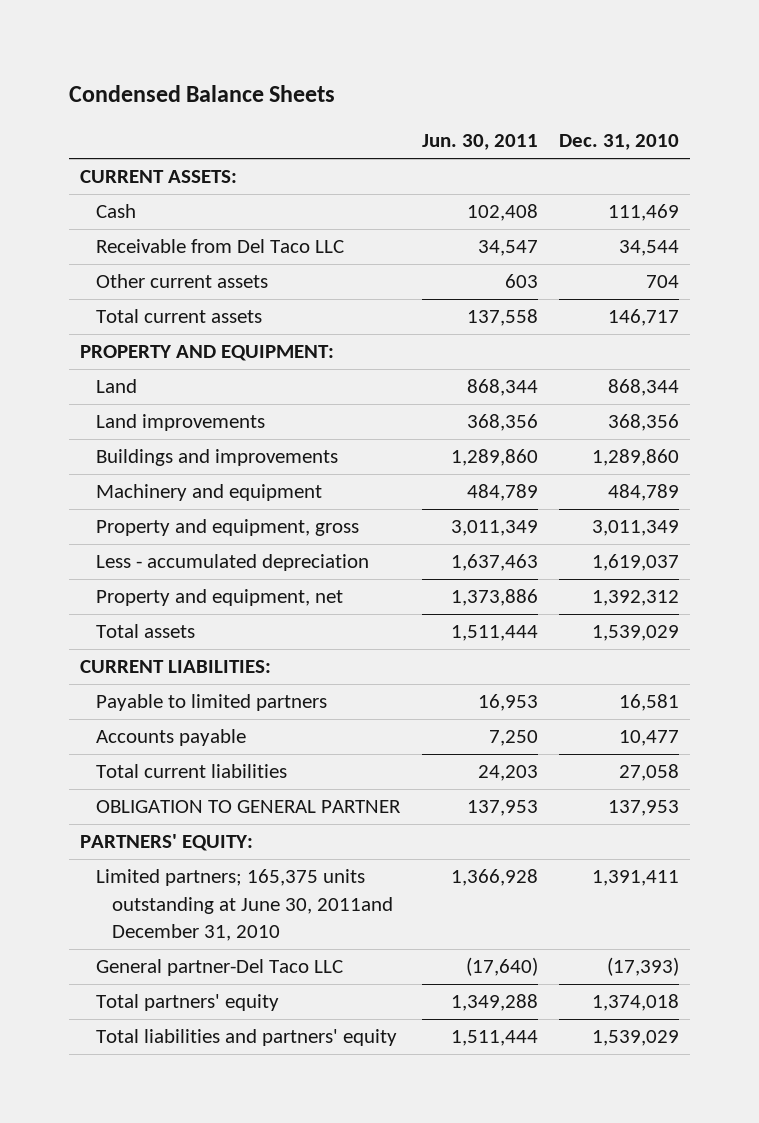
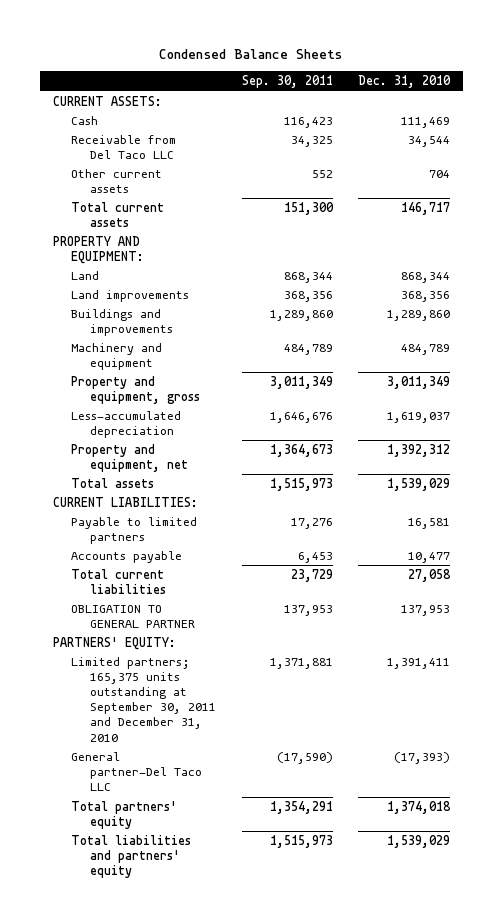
- | Jun. 30, 2011 | Dec. 31, 2010
+ | Sep. 30, 2011 | Dec. 31, 2010
- Less - accumulated depreciation | 1,637,463 | 1,619,037
+ Less-accumulated depreciation | 1,646,676 | 1,619,037
- Limited partners; 165,375 units outstanding at June 30, 2011and December 31, 2010 | 1,366,928 | 1,391,411
+ Limited partners; 165,375 units outstanding at September 30, 2011 and December 31, 2010 | 1,371,881 | 1,391,411

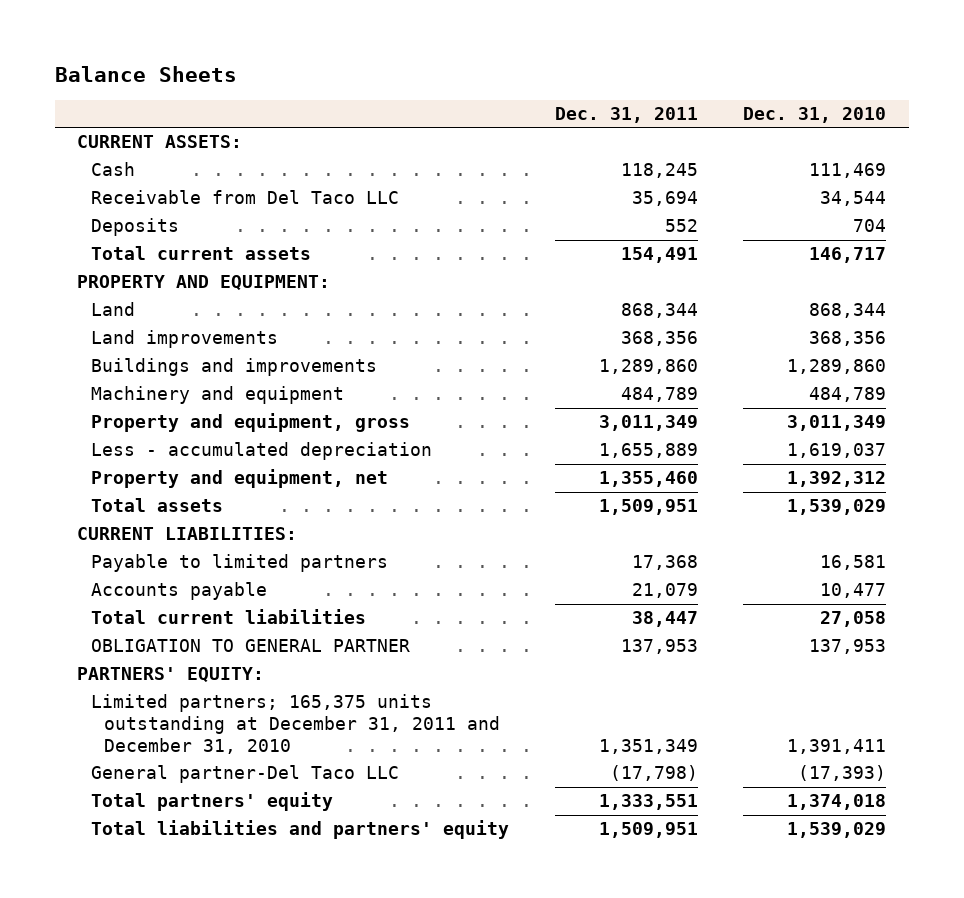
- Condensed Balance Sheets
+ Balance Sheets
- | Sep. 30, 2011 | Dec. 31, 2010
+ | Dec. 31, 2011 | Dec. 31, 2010
- Other current assets | 552 | 704
+ Deposits | 552 | 704
- Less-accumulated depreciation | 1,646,676 | 1,619,037
+ Less - accumulated depreciation | 1,655,889 | 1,619,037
- Limited partners; 165,375 units outstanding at September 30, 2011 and December 31, 2010 | 1,371,881 | 1,391,411
+ Limited partners; 165,375 units outstanding at December 31, 2011 and December 31, 2010 | 1,351,349 | 1,391,411

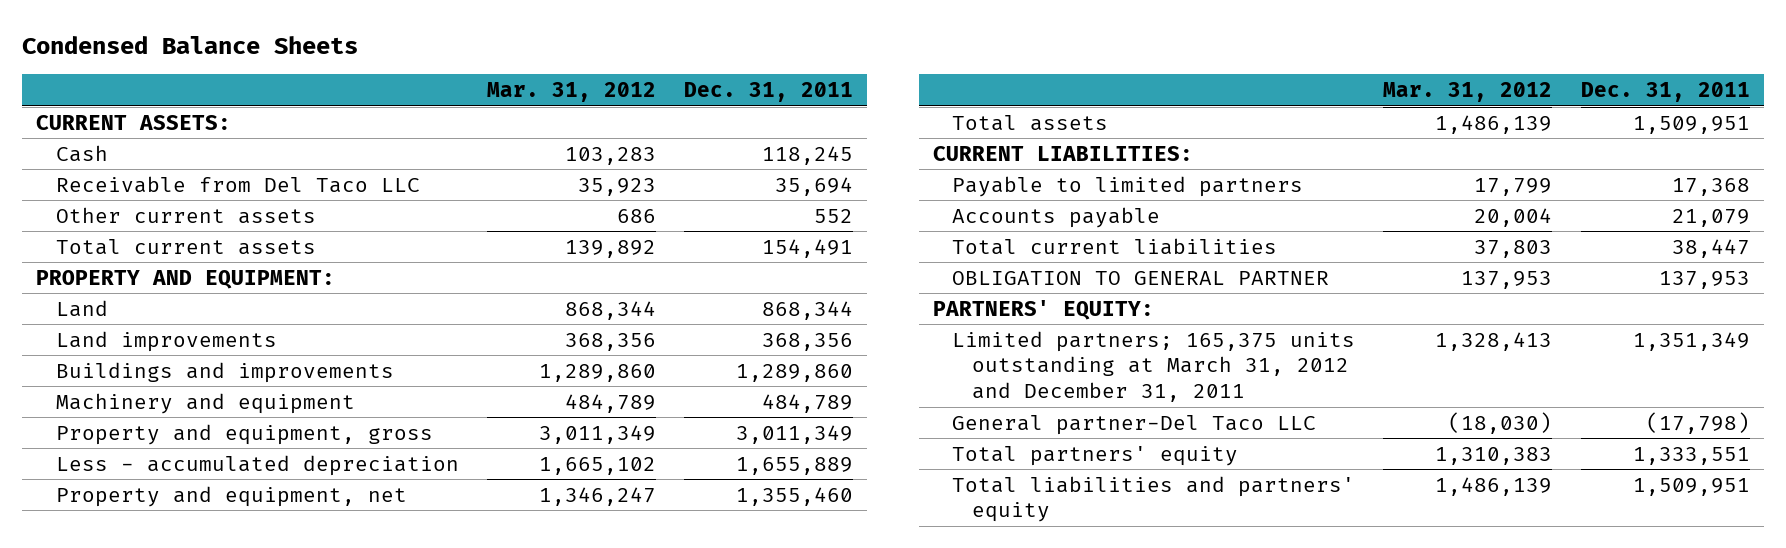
- Balance Sheets
+ Condensed Balance Sheets
- | Dec. 31, 2011 | Dec. 31, 2010
+ | Mar. 31, 2012 | Dec. 31, 2011
- Deposits | 552 | 704
+ Other current assets | 686 | 552
- Limited partners; 165,375 units outstanding at December 31, 2011 and December 31, 2010 | 1,351,349 | 1,391,411
+ Limited partners; 165,375 units outstanding at March 31, 2012 and December 31, 2011 | 1,328,413 | 1,351,349

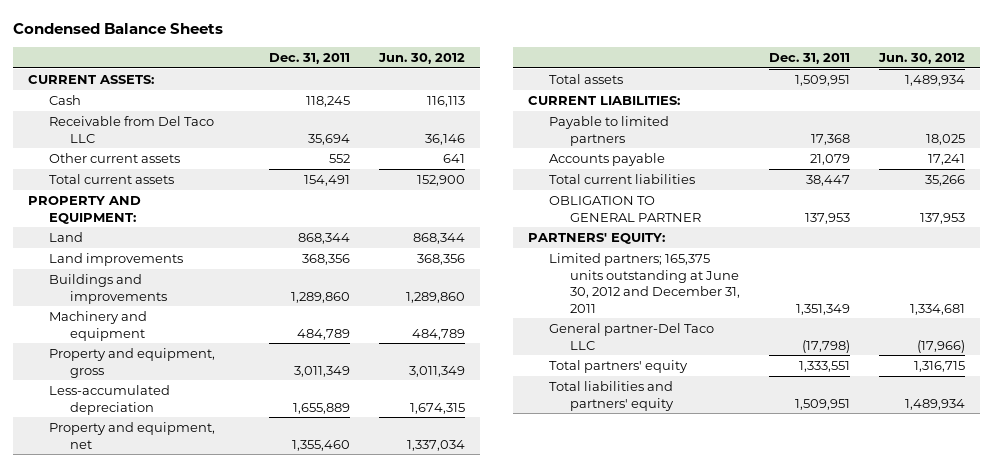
- | Mar. 31, 2012 | Dec. 31, 2011
+ | Dec. 31, 2011 | Jun. 30, 2012
- Less - accumulated depreciation | 1,665,102 | 1,655,889
+ Less-accumulated depreciation | 1,655,889 | 1,674,315
- Limited partners; 165,375 units outstanding at March 31, 2012 and December 31, 2011 | 1,328,413 | 1,351,349
+ Limited partners; 165,375 units outstanding at June 30, 2012 and December 31, 2011 | 1,351,349 | 1,334,681

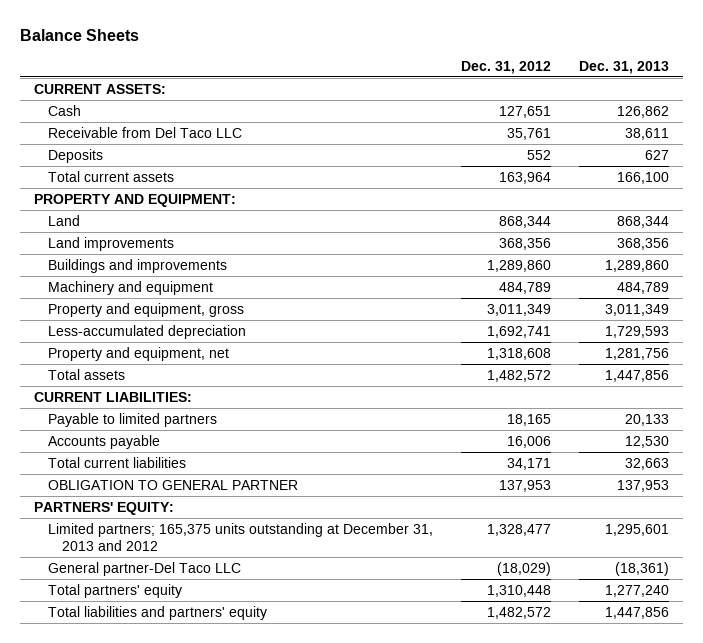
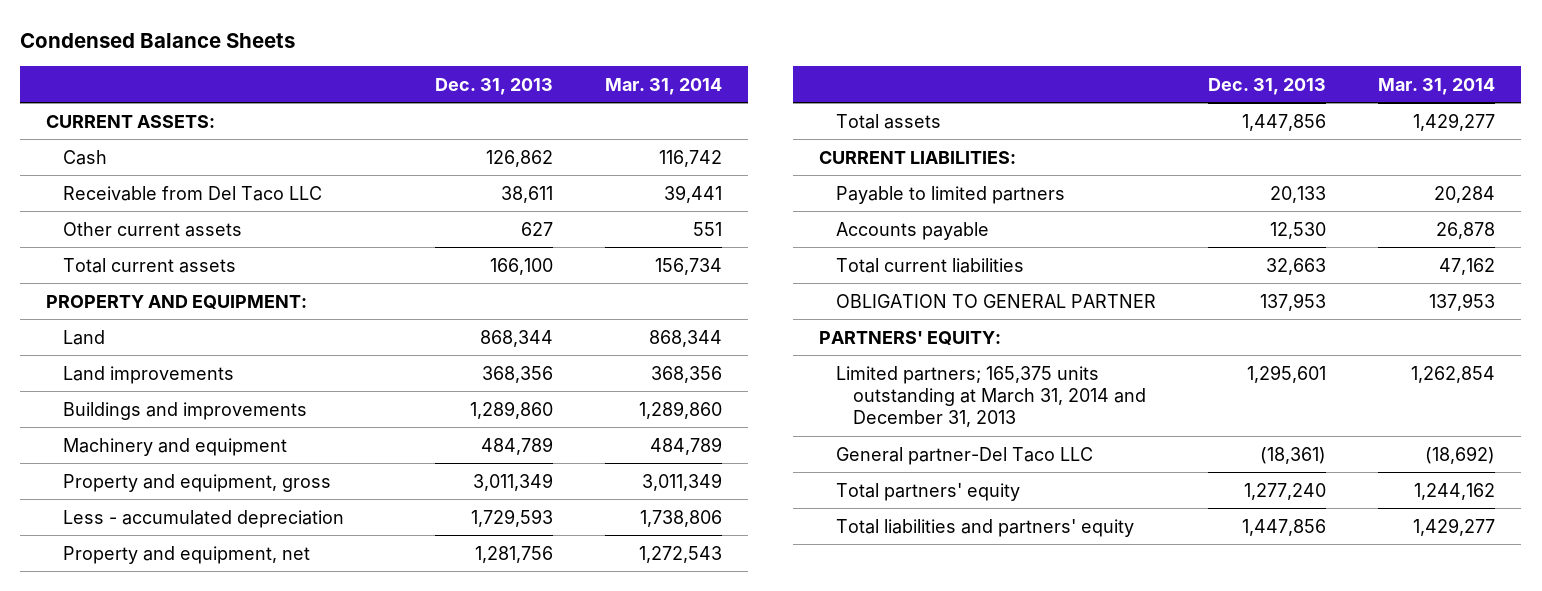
- Balance Sheets
+ Condensed Balance Sheets
- | Dec. 31, 2012 | Dec. 31, 2013
+ | Dec. 31, 2013 | Mar. 31, 2014
- Deposits | 552 | 627
+ Other current assets | 627 | 551
- Less-accumulated depreciation | 1,692,741 | 1,729,593
+ Less - accumulated depreciation | 1,729,593 | 1,738,806
- Limited partners; 165,375 units outstanding at December 31, 2013 and 2012 | 1,328,477 | 1,295,601
+ Limited partners; 165,375 units outstanding at March 31, 2014 and December 31, 2013 | 1,295,601 | 1,262,854

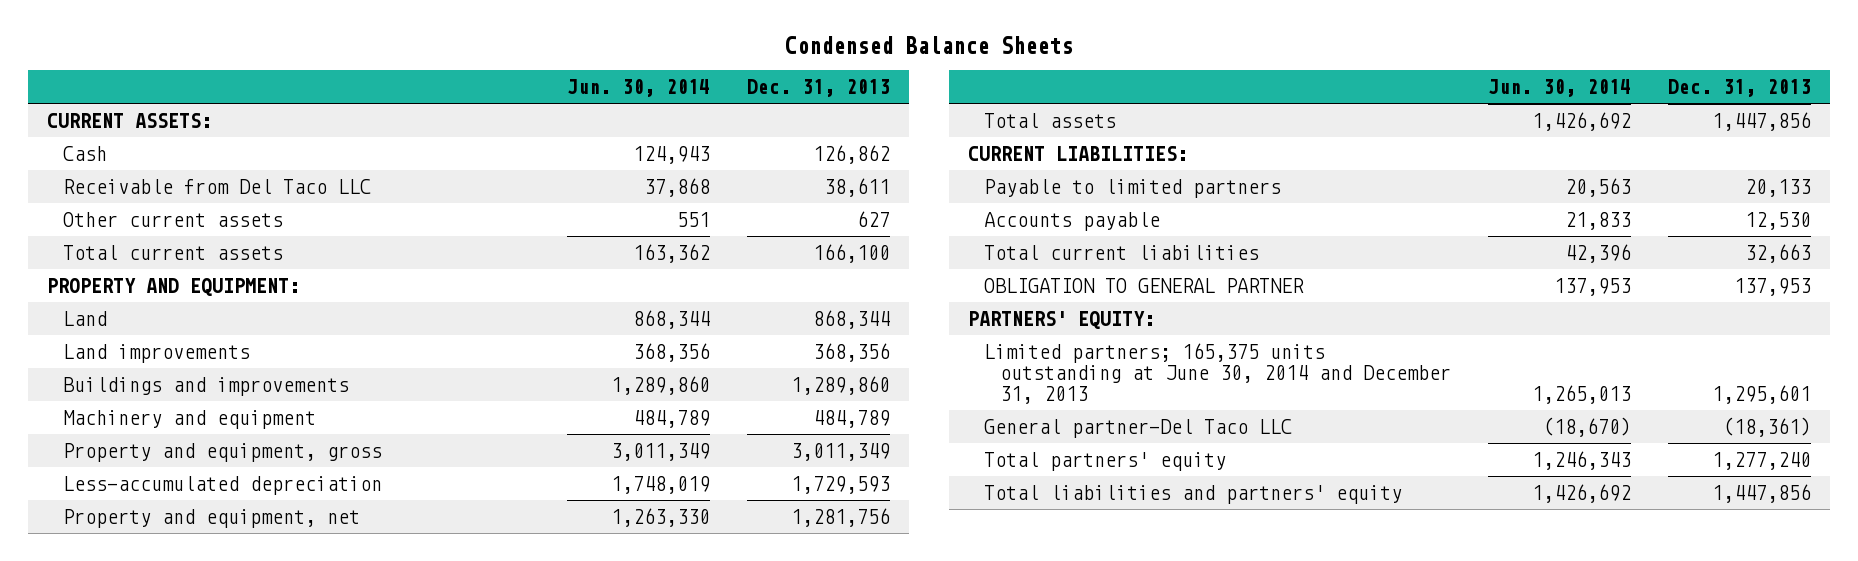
- | Dec. 31, 2013 | Mar. 31, 2014
+ | Jun. 30, 2014 | Dec. 31, 2013
- Less - accumulated depreciation | 1,729,593 | 1,738,806
+ Less-accumulated depreciation | 1,748,019 | 1,729,593
- Limited partners; 165,375 units outstanding at March 31, 2014 and December 31, 2013 | 1,295,601 | 1,262,854
+ Limited partners; 165,375 units outstanding at June 30, 2014 and December 31, 2013 | 1,265,013 | 1,295,601

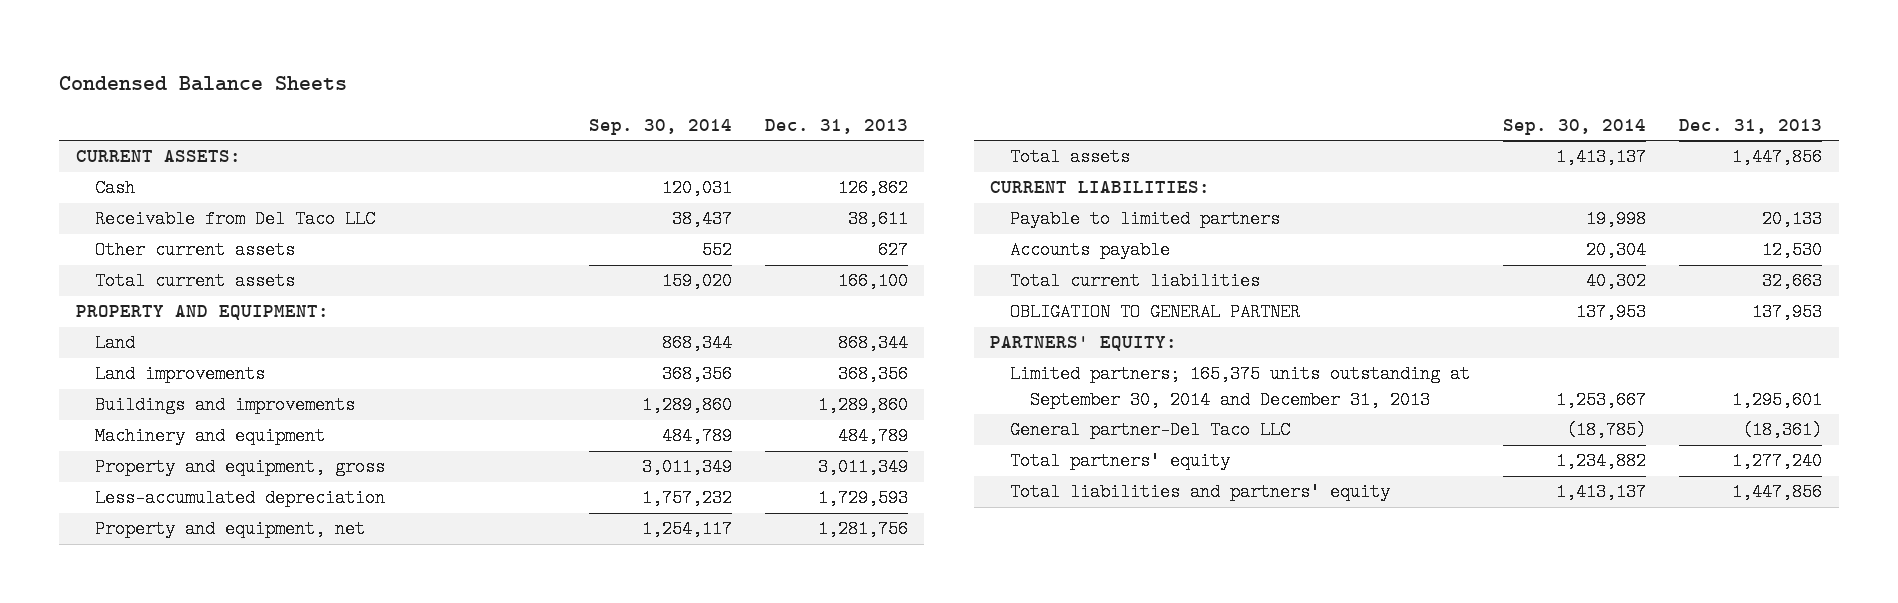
- | Jun. 30, 2014 | Dec. 31, 2013
+ | Sep. 30, 2014 | Dec. 31, 2013
- Limited partners; 165,375 units outstanding at June 30, 2014 and December 31, 2013 | 1,265,013 | 1,295,601
+ Limited partners; 165,375 units outstanding at September 30, 2014 and December 31, 2013 | 1,253,667 | 1,295,601

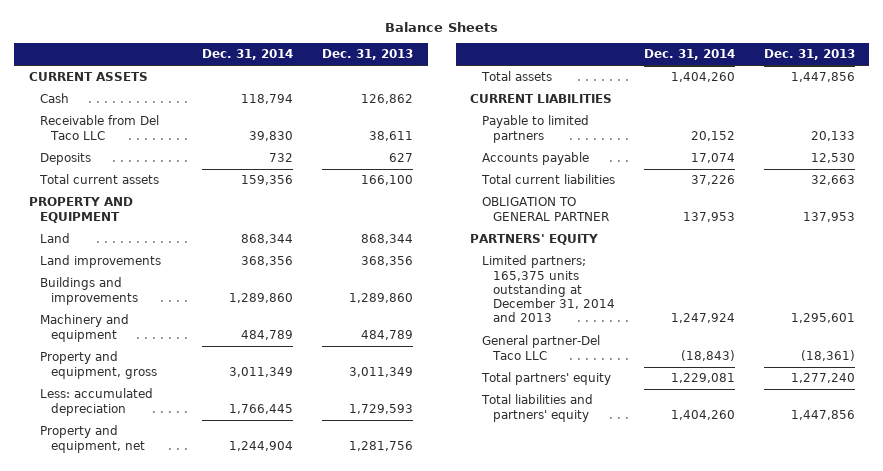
- Condensed Balance Sheets
+ Balance Sheets
- | Sep. 30, 2014 | Dec. 31, 2013
+ | Dec. 31, 2014 | Dec. 31, 2013
- CURRENT ASSETS:
+ CURRENT ASSETS
- Other current assets | 552 | 627
+ Deposits | 732 | 627
- PROPERTY AND EQUIPMENT:
+ PROPERTY AND EQUIPMENT
- Less-accumulated depreciation | 1,757,232 | 1,729,593
+ Less: accumulated depreciation | 1,766,445 | 1,729,593
- CURRENT LIABILITIES:
+ CURRENT LIABILITIES
- PARTNERS' EQUITY:
- Limited partners; 165,375 units outstanding at September 30, 2014 and December 31, 2013 | 1,253,667 | 1,295,601
+ PARTNERS' EQUITY
+ Limited partners; 165,375 units outstanding at December 31, 2014 and 2013 | 1,247,924 | 1,295,601

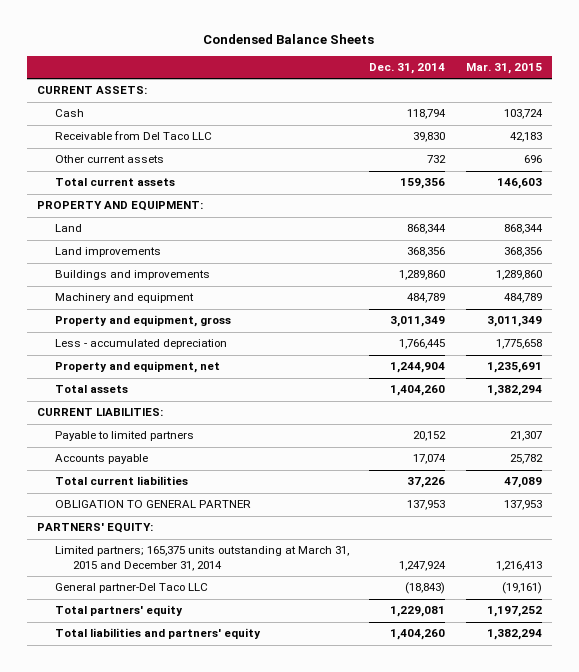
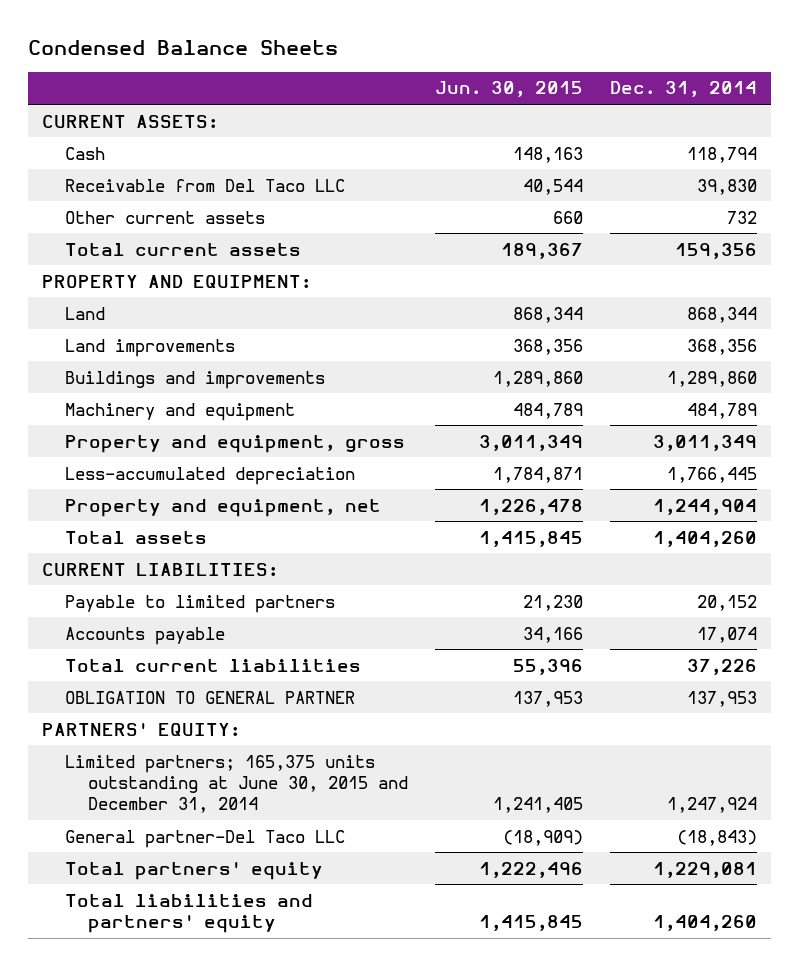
- | Dec. 31, 2014 | Mar. 31, 2015
+ | Jun. 30, 2015 | Dec. 31, 2014
- Less - accumulated depreciation | 1,766,445 | 1,775,658
+ Less-accumulated depreciation | 1,784,871 | 1,766,445
- Limited partners; 165,375 units outstanding at March 31, 2015 and December 31, 2014 | 1,247,924 | 1,216,413
+ Limited partners; 165,375 units outstanding at June 30, 2015 and December 31, 2014 | 1,241,405 | 1,247,924

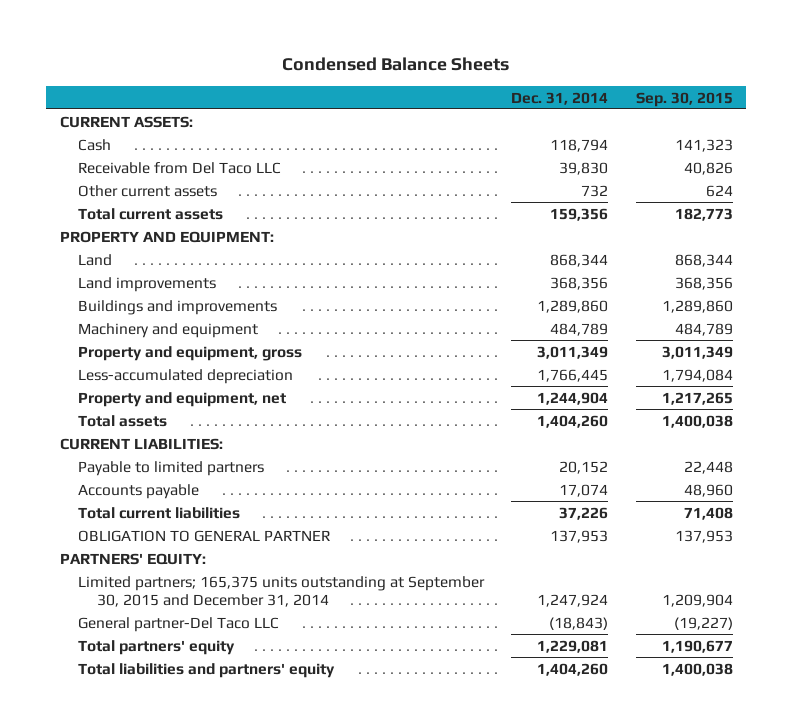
- | Jun. 30, 2015 | Dec. 31, 2014
+ | Dec. 31, 2014 | Sep. 30, 2015
- Limited partners; 165,375 units outstanding at June 30, 2015 and December 31, 2014 | 1,241,405 | 1,247,924
+ Limited partners; 165,375 units outstanding at September 30, 2015 and December 31, 2014 | 1,247,924 | 1,209,904

